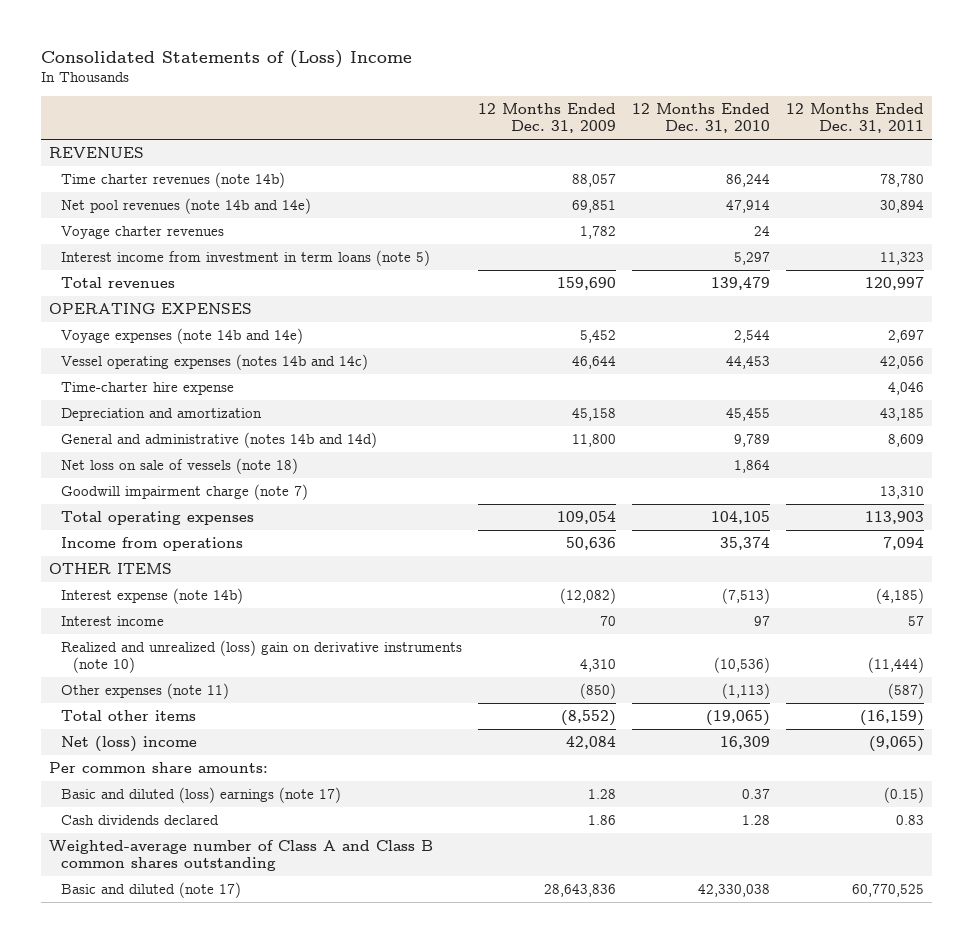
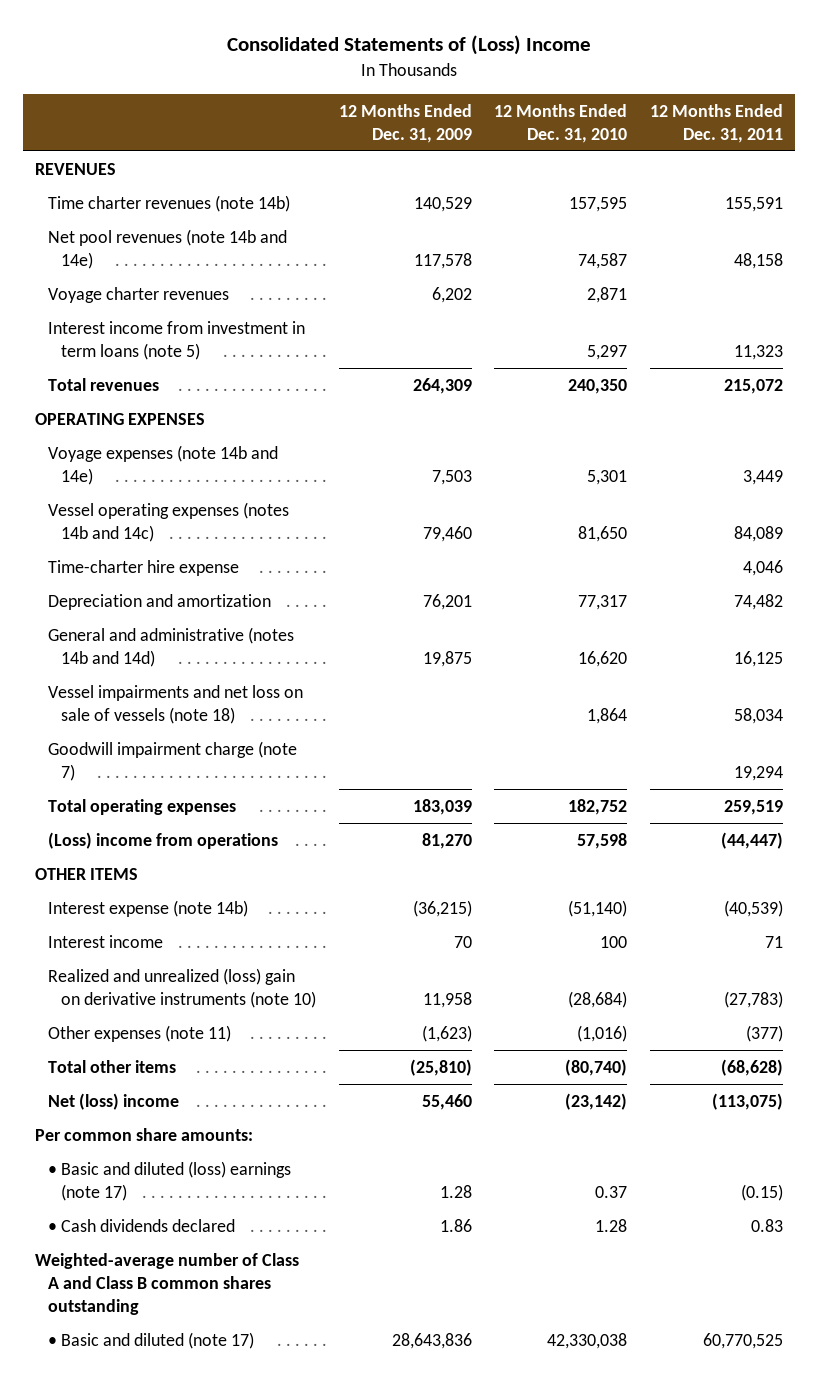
- Time charter revenues (note 14b) | 88,057 | 86,244 | 78,780
- Net pool revenues (note 14b and 14e) | 69,851 | 47,914 | 30,894
- Voyage charter revenues | 1,782 | 24 |
+ Time charter revenues (note 14b) | 140,529 | 157,595 | 155,591
+ Net pool revenues (note 14b and 14e) | 117,578 | 74,587 | 48,158
+ Voyage charter revenues | 6,202 | 2,871 |
- Total revenues | 159,690 | 139,479 | 120,997
+ Total revenues | 264,309 | 240,350 | 215,072
- Voyage expenses (note 14b and 14e) | 5,452 | 2,544 | 2,697
- Vessel operating expenses (notes 14b and 14c) | 46,644 | 44,453 | 42,056
+ Voyage expenses (note 14b and 14e) | 7,503 | 5,301 | 3,449
+ Vessel operating expenses (notes 14b and 14c) | 79,460 | 81,650 | 84,089
- Depreciation and amortization | 45,158 | 45,455 | 43,185
- General and administrative (notes 14b and 14d) | 11,800 | 9,789 | 8,609
- Net loss on sale of vessels (note 18) | | 1,864 |
- Goodwill impairment charge (note 7) | | | 13,310
- Total operating expenses | 109,054 | 104,105 | 113,903
- Income from operations | 50,636 | 35,374 | 7,094
+ Depreciation and amortization | 76,201 | 77,317 | 74,482
+ General and administrative (notes 14b and 14d) | 19,875 | 16,620 | 16,125
+ Vessel impairments and net loss on sale of vessels (note 18) | | 1,864 | 58,034
+ Goodwill impairment charge (note 7) | | | 19,294
+ Total operating expenses | 183,039 | 182,752 | 259,519
+ (Loss) income from operations | 81,270 | 57,598 | (44,447)
- Interest expense (note 14b) | (12,082) | (7,513) | (4,185)
- Interest income | 70 | 97 | 57
- Realized and unrealized (loss) gain on derivative instruments (note 10) | 4,310 | (10,536) | (11,444)
- Other expenses (note 11) | (850) | (1,113) | (587)
- Total other items | (8,552) | (19,065) | (16,159)
- Net (loss) income | 42,084 | 16,309 | (9,065)
+ Interest expense (note 14b) | (36,215) | (51,140) | (40,539)
+ Interest income | 70 | 100 | 71
+ Realized and unrealized (loss) gain on derivative instruments (note 10) | 11,958 | (28,684) | (27,783)
+ Other expenses (note 11) | (1,623) | (1,016) | (377)
+ Total other items | (25,810) | (80,740) | (68,628)
+ Net (loss) income | 55,460 | (23,142) | (113,075)
- Basic and diluted (loss) earnings (note 17) | 1.28 | 0.37 | (0.15)
- Cash dividends declared | 1.86 | 1.28 | 0.83
+ • Basic and diluted (loss) earnings (note 17) | 1.28 | 0.37 | (0.15)
+ • Cash dividends declared | 1.86 | 1.28 | 0.83
- Basic and diluted (note 17) | 28,643,836 | 42,330,038 | 60,770,525
+ • Basic and diluted (note 17) | 28,643,836 | 42,330,038 | 60,770,525

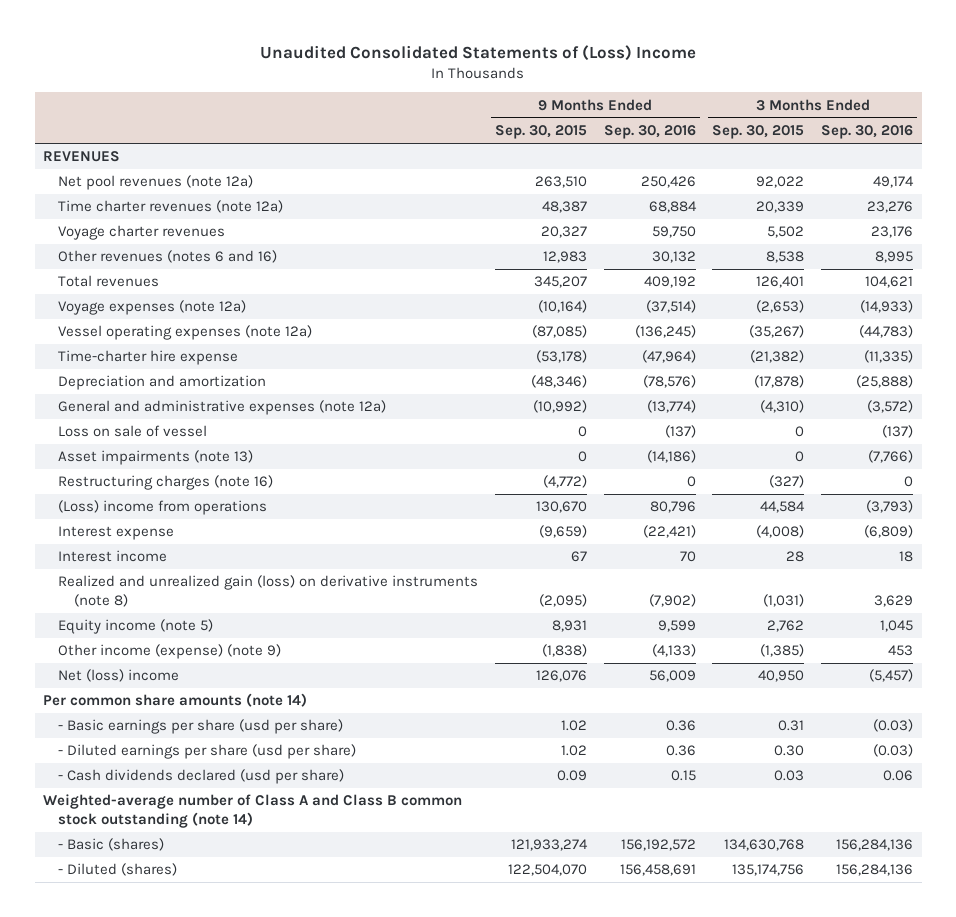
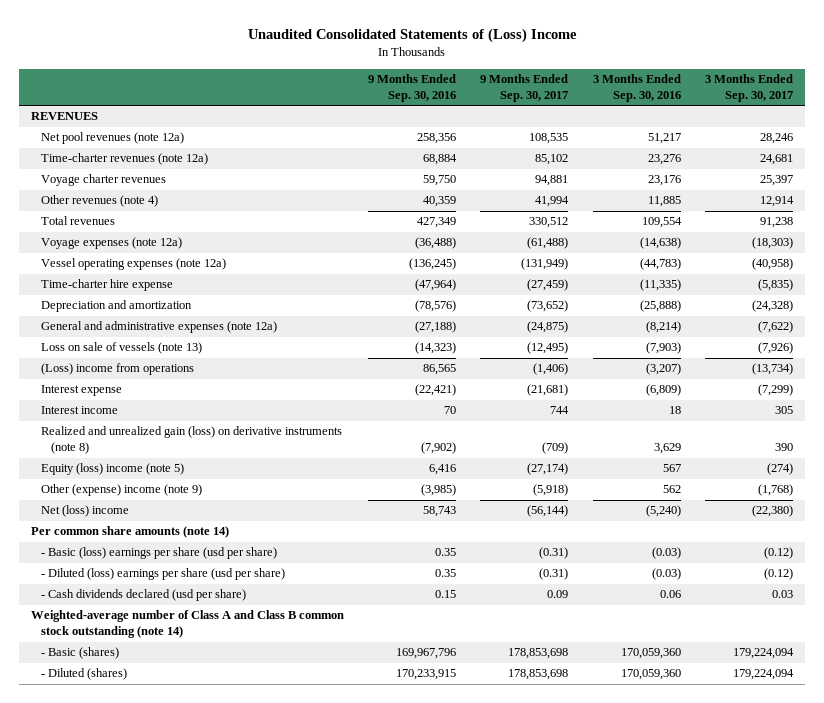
- | 9 Months Ended Sep. 30, 2015 | 9 Months Ended Sep. 30, 2016 | 3 Months Ended Sep. 30, 2015 | 3 Months Ended Sep. 30, 2016
+ | 9 Months Ended Sep. 30, 2016 | 9 Months Ended Sep. 30, 2017 | 3 Months Ended Sep. 30, 2016 | 3 Months Ended Sep. 30, 2017
- Net pool revenues (note 12a) | 263,510 | 250,426 | 92,022 | 49,174
- Time charter revenues (note 12a) | 48,387 | 68,884 | 20,339 | 23,276
+ Net pool revenues (note 12a) | 258,356 | 108,535 | 51,217 | 28,246
+ Time-charter revenues (note 12a) | 68,884 | 85,102 | 23,276 | 24,681
- Other revenues (notes 6 and 16) | 12,983 | 30,132 | 8,538 | 8,995
- Total revenues | 345,207 | 409,192 | 126,401 | 104,621
- Voyage expenses (note 12a) | (10,164) | (37,514) | (2,653) | (14,933)
+ Other revenues (note 4) | 40,359 | 41,994 | 11,885 | 12,914
+ Total revenues | 427,349 | 330,512 | 109,554 | 91,238
+ Voyage expenses (note 12a) | (36,488) | (61,488) | (14,638) | (18,303)
- General and administrative expenses (note 12a) | (10,992) | (13,774) | (4,310) | (3,572)
- Loss on sale of vessel | 0 | (137) | 0 | (137)
- Asset impairments (note 13) | 0 | (14,186) | 0 | (7,766)
- Restructuring charges (note 16) | (4,772) | 0 | (327) | 0
- (Loss) income from operations | 130,670 | 80,796 | 44,584 | (3,793)
+ General and administrative expenses (note 12a) | (27,188) | (24,875) | (8,214) | (7,622)
+ Loss on sale of vessels (note 13) | (14,323) | (12,495) | (7,903) | (7,926)
+ (Loss) income from operations | 86,565 | (1,406) | (3,207) | (13,734)
- Equity income (note 5) | 8,931 | 9,599 | 2,762 | 1,045
- Other income (expense) (note 9) | (1,838) | (4,133) | (1,385) | 453
- Net (loss) income | 126,076 | 56,009 | 40,950 | (5,457)
+ Equity (loss) income (note 5) | 6,416 | (27,174) | 567 | (274)
+ Other (expense) income (note 9) | (3,985) | (5,918) | 562 | (1,768)
+ Net (loss) income | 58,743 | (56,144) | (5,240) | (22,380)
- - Basic earnings per share (usd per share) | 1.02 | 0.36 | 0.31 | (0.03)
- - Diluted earnings per share (usd per share) | 1.02 | 0.36 | 0.30 | (0.03)
+ - Basic (loss) earnings per share (usd per share) | 0.35 | (0.31) | (0.03) | (0.12)
+ - Diluted (loss) earnings per share (usd per share) | 0.35 | (0.31) | (0.03) | (0.12)
- - Basic (shares) | 121,933,274 | 156,192,572 | 134,630,768 | 156,284,136
- - Diluted (shares) | 122,504,070 | 156,458,691 | 135,174,756 | 156,284,136
+ - Basic (shares) | 169,967,796 | 178,853,698 | 170,059,360 | 179,224,094
+ - Diluted (shares) | 170,233,915 | 178,853,698 | 170,059,360 | 179,224,094

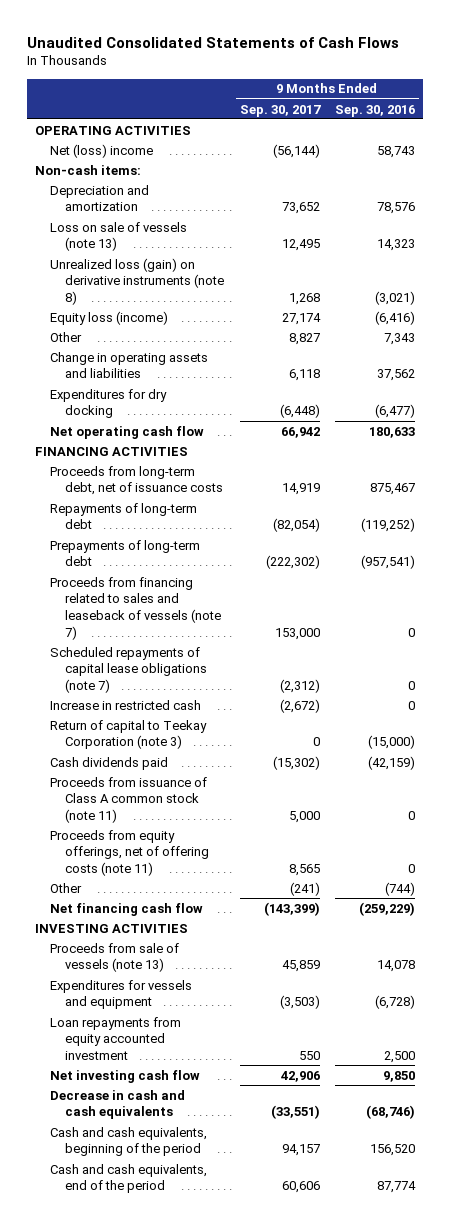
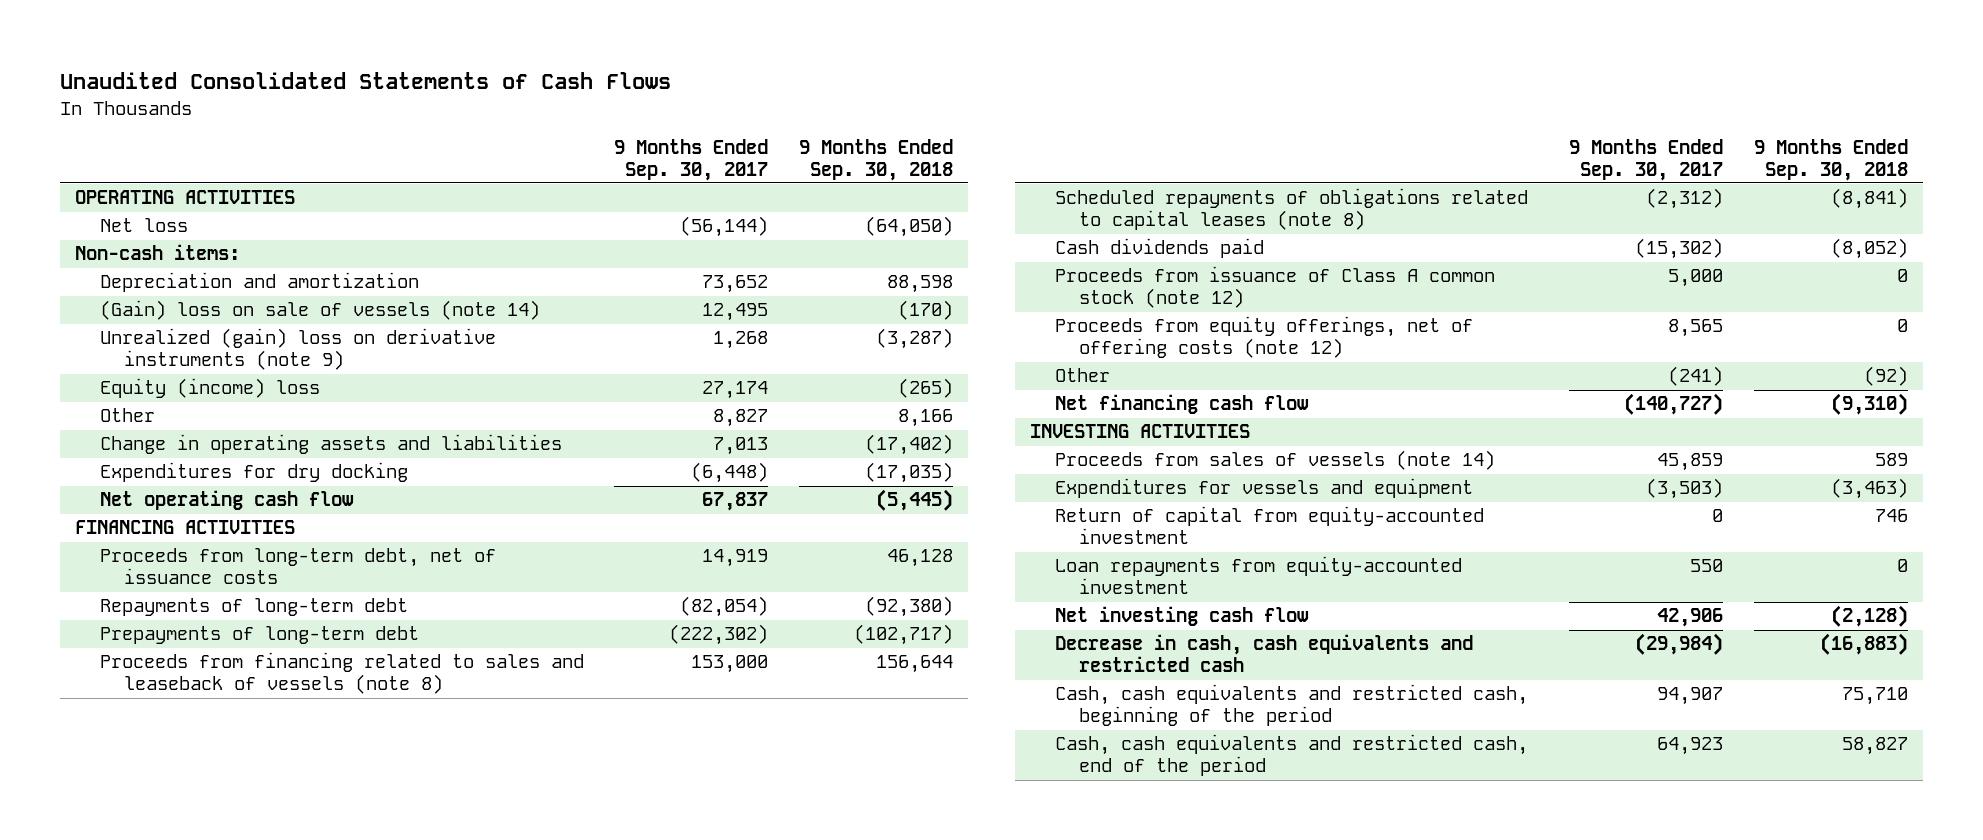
- | 9 Months Ended Sep. 30, 2017 | 9 Months Ended Sep. 30, 2016
+ | 9 Months Ended Sep. 30, 2017 | 9 Months Ended Sep. 30, 2018
- Net (loss) income | (56,144) | 58,743
+ Net loss | (56,144) | (64,050)
- Loss on sale of vessels (note 13) | 12,495 | 14,323
- Unrealized loss (gain) on derivative instruments (note 8) | 1,268 | (3,021)
- Equity loss (income) | 27,174 | (6,416)
+ (Gain) loss on sale of vessels (note 14) | 12,495 | (170)
+ Unrealized (gain) loss on derivative instruments (note 9) | 1,268 | (3,287)
+ Equity (income) loss | 27,174 | (265)
- Change in operating assets and liabilities | 6,118 | 37,562
+ Change in operating assets and liabilities | 7,013 | (17,402)
- Net operating cash flow | 66,942 | 180,633
+ Net operating cash flow | 67,837 | (5,445)
- Proceeds from financing related to sales and leaseback of vessels (note 7) | 153,000 | 0
- Scheduled repayments of capital lease obligations (note 7) | (2,312) | 0
- Increase in restricted cash | (2,672) | 0
- Return of capital to Teekay Corporation (note 3) | 0 | (15,000)
+ Proceeds from financing related to sales and leaseback of vessels (note 8) | 153,000 | 156,644
+ Scheduled repayments of obligations related to capital leases (note 8) | (2,312) | (8,841)
- Proceeds from issuance of Class A common stock (note 11) | 5,000 | 0
- Proceeds from equity offerings, net of offering costs (note 11) | 8,565 | 0
+ Proceeds from issuance of Class A common stock (note 12) | 5,000 | 0
+ Proceeds from equity offerings, net of offering costs (note 12) | 8,565 | 0
- Net financing cash flow | (143,399) | (259,229)
+ Net financing cash flow | (140,727) | (9,310)
- Proceeds from sale of vessels (note 13) | 45,859 | 14,078
+ Proceeds from sales of vessels (note 14) | 45,859 | 589
- Loan repayments from equity accounted investment | 550 | 2,500
+ Return of capital from equity-accounted investment | 0 | 746
+ Loan repayments from equity-accounted investment | 550 | 0
- Decrease in cash and cash equivalents | (33,551) | (68,746)
- Cash and cash equivalents, beginning of the period | 94,157 | 156,520
- Cash and cash equivalents, end of the period | 60,606 | 87,774
+ Decrease in cash, cash equivalents and restricted cash | (29,984) | (16,883)
+ Cash, cash equivalents and restricted cash, beginning of the period | 94,907 | 75,710
+ Cash, cash equivalents and restricted cash, end of the period | 64,923 | 58,827

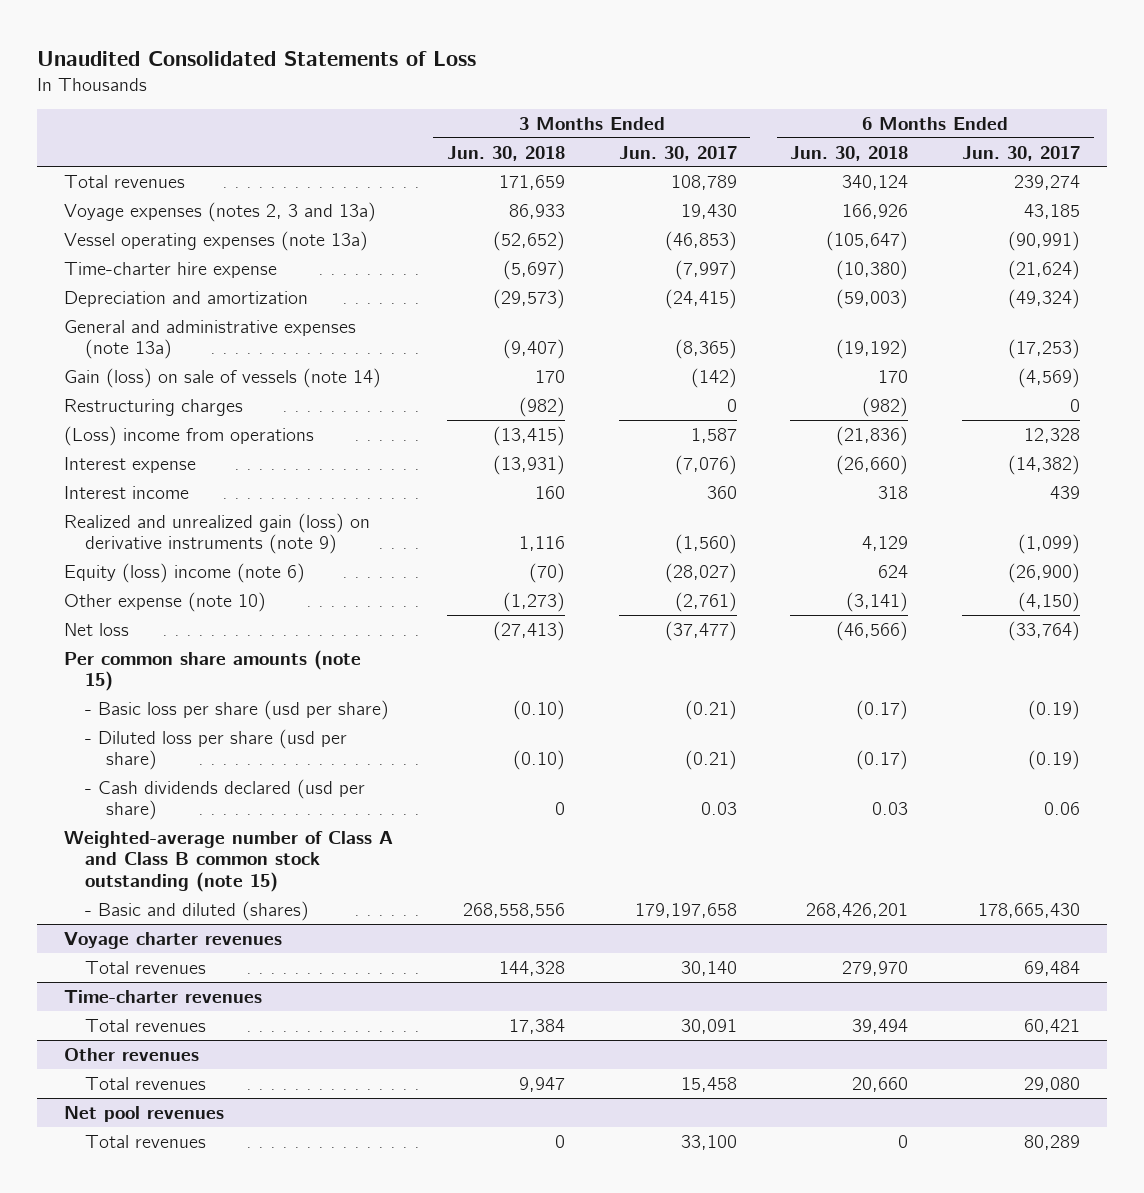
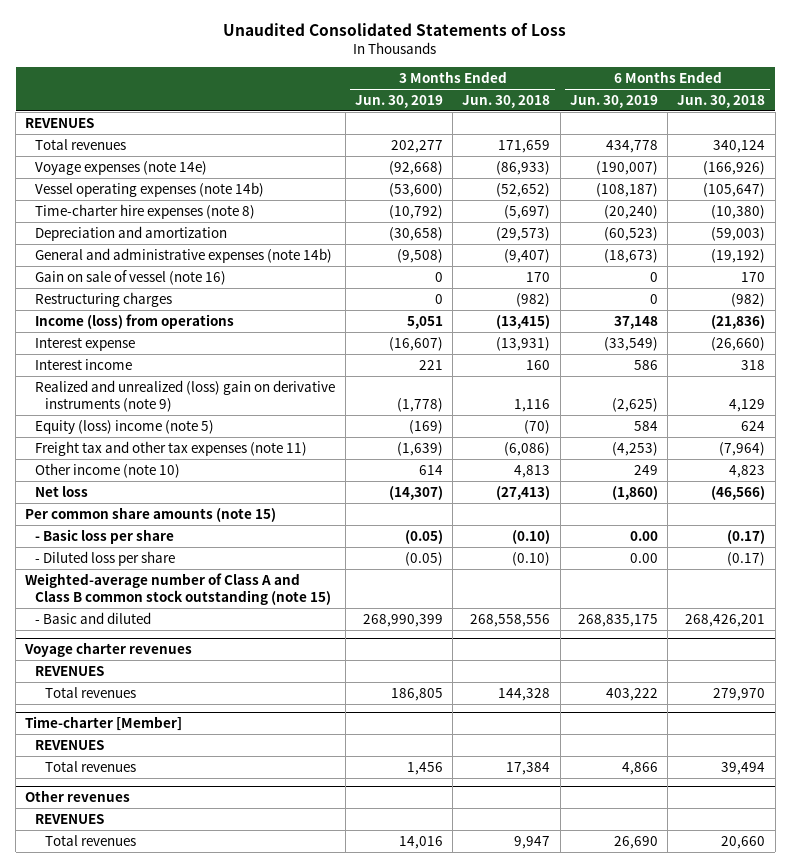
- | 3 Months Ended Jun. 30, 2018 | 3 Months Ended Jun. 30, 2017 | 6 Months Ended Jun. 30, 2018 | 6 Months Ended Jun. 30, 2017
+ | 3 Months Ended Jun. 30, 2019 | 3 Months Ended Jun. 30, 2018 | 6 Months Ended Jun. 30, 2019 | 6 Months Ended Jun. 30, 2018
+ REVENUES
- Voyage expenses (notes 2, 3 and 13a) | 86,933 | 19,430 | 166,926 | 43,185
- Vessel operating expenses (note 13a) | (52,652) | (46,853) | (105,647) | (90,991)
- Time-charter hire expense | (5,697) | (7,997) | (10,380) | (21,624)
+ Voyage expenses (note 14e) | (92,668) | (86,933) | (190,007) | (166,926)
+ Vessel operating expenses (note 14b) | (53,600) | (52,652) | (108,187) | (105,647)
+ Time-charter hire expenses (note 8) | (10,792) | (5,697) | (20,240) | (10,380)
- General and administrative expenses (note 13a) | (9,407) | (8,365) | (19,192) | (17,253)
- Gain (loss) on sale of vessels (note 14) | 170 | (142) | 170 | (4,569)
+ General and administrative expenses (note 14b) | (9,508) | (9,407) | (18,673) | (19,192)
+ Gain on sale of vessel (note 16) | 0 | 170 | 0 | 170
- (Loss) income from operations | (13,415) | 1,587 | (21,836) | 12,328
+ Income (loss) from operations | 5,051 | (13,415) | 37,148 | (21,836)
- Realized and unrealized gain (loss) on derivative instruments (note 9) | 1,116 | (1,560) | 4,129 | (1,099)
- Equity (loss) income (note 6) | (70) | (28,027) | 624 | (26,900)
- Other expense (note 10) | (1,273) | (2,761) | (3,141) | (4,150)
+ Realized and unrealized (loss) gain on derivative instruments (note 9) | (1,778) | 1,116 | (2,625) | 4,129
+ Equity (loss) income (note 5) | (169) | (70) | 584 | 624
+ Freight tax and other tax expenses (note 11) | (1,639) | (6,086) | (4,253) | (7,964)
+ Other income (note 10) | 614 | 4,813 | 249 | 4,823
- - Basic loss per share (usd per share) | (0.10) | (0.21) | (0.17) | (0.19)
- - Diluted loss per share (usd per share) | (0.10) | (0.21) | (0.17) | (0.19)
- - Cash dividends declared (usd per share) | 0 | 0.03 | 0.03 | 0.06
+ - Basic loss per share | (0.05) | (0.10) | 0.00 | (0.17)
+ - Diluted loss per share | (0.05) | (0.10) | 0.00 | (0.17)
- - Basic and diluted (shares) | 268,558,556 | 179,197,658 | 268,426,201 | 178,665,430
+ - Basic and diluted | 268,990,399 | 268,558,556 | 268,835,175 | 268,426,201
@ Voyage charter revenues
+ REVENUES
- Time-charter revenues
+ Time-charter [Member]
+ REVENUES
@ Other revenues
+ REVENUES
- Net pool revenues
- Total revenues | 0 | 33,100 | 0 | 80,289

